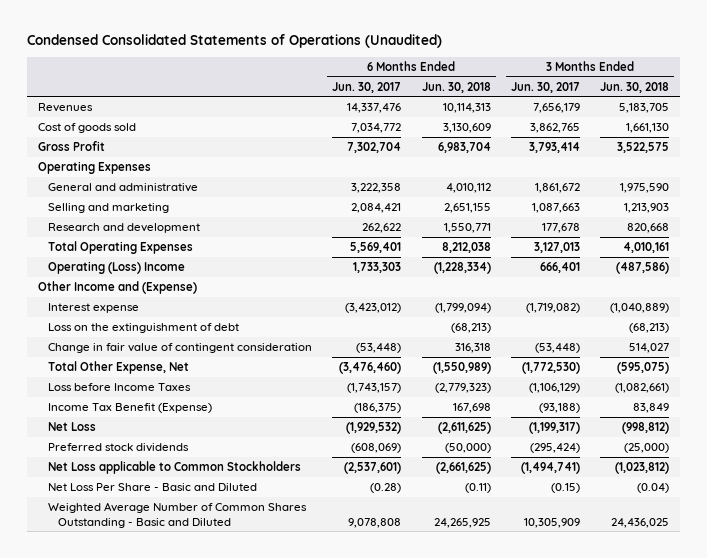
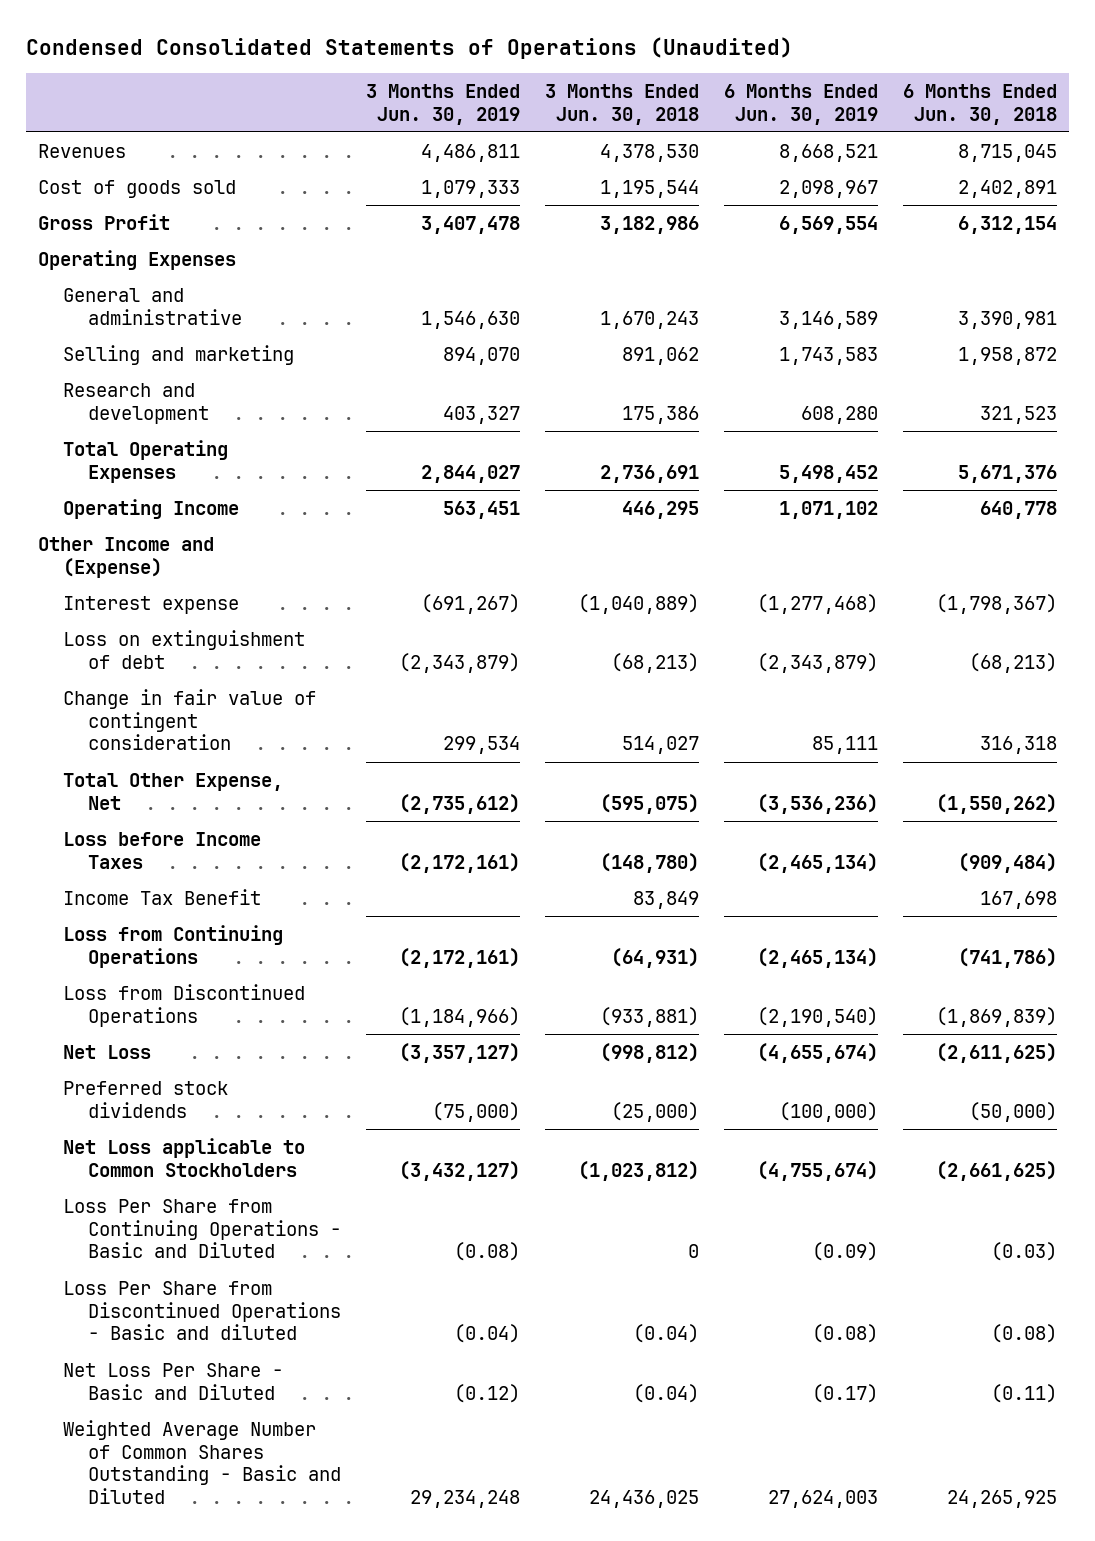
- | 6 Months Ended Jun. 30, 2017 | 6 Months Ended Jun. 30, 2018 | 3 Months Ended Jun. 30, 2017 | 3 Months Ended Jun. 30, 2018
+ | 3 Months Ended Jun. 30, 2019 | 3 Months Ended Jun. 30, 2018 | 6 Months Ended Jun. 30, 2019 | 6 Months Ended Jun. 30, 2018
- Revenues | 14,337,476 | 10,114,313 | 7,656,179 | 5,183,705
- Cost of goods sold | 7,034,772 | 3,130,609 | 3,862,765 | 1,661,130
- Gross Profit | 7,302,704 | 6,983,704 | 3,793,414 | 3,522,575
+ Revenues | 4,486,811 | 4,378,530 | 8,668,521 | 8,715,045
+ Cost of goods sold | 1,079,333 | 1,195,544 | 2,098,967 | 2,402,891
+ Gross Profit | 3,407,478 | 3,182,986 | 6,569,554 | 6,312,154
- General and administrative | 3,222,358 | 4,010,112 | 1,861,672 | 1,975,590
- Selling and marketing | 2,084,421 | 2,651,155 | 1,087,663 | 1,213,903
- Research and development | 262,622 | 1,550,771 | 177,678 | 820,668
- Total Operating Expenses | 5,569,401 | 8,212,038 | 3,127,013 | 4,010,161
- Operating (Loss) Income | 1,733,303 | (1,228,334) | 666,401 | (487,586)
+ General and administrative | 1,546,630 | 1,670,243 | 3,146,589 | 3,390,981
+ Selling and marketing | 894,070 | 891,062 | 1,743,583 | 1,958,872
+ Research and development | 403,327 | 175,386 | 608,280 | 321,523
+ Total Operating Expenses | 2,844,027 | 2,736,691 | 5,498,452 | 5,671,376
+ Operating Income | 563,451 | 446,295 | 1,071,102 | 640,778
- Interest expense | (3,423,012) | (1,799,094) | (1,719,082) | (1,040,889)
- Loss on the extinguishment of debt | | (68,213) | | (68,213)
+ Interest expense | (691,267) | (1,040,889) | (1,277,468) | (1,798,367)
+ Loss on extinguishment of debt | (2,343,879) | (68,213) | (2,343,879) | (68,213)
- Total Other Expense, Net | (3,476,460) | (1,550,989) | (1,772,530) | (595,075)
- Loss before Income Taxes | (1,743,157) | (2,779,323) | (1,106,129) | (1,082,661)
- Income Tax Benefit (Expense) | (186,375) | 167,698 | (93,188) | 83,849
+ Total Other Expense, Net | (2,735,612) | (595,075) | (3,536,236) | (1,550,262)
+ Loss before Income Taxes | (2,172,161) | (148,780) | (2,465,134) | (909,484)
+ Income Tax Benefit | | 83,849 | | 167,698
+ Loss from Continuing Operations | (2,172,161) | (64,931) | (2,465,134) | (741,786)
+ Loss from Discontinued Operations | (1,184,966) | (933,881) | (2,190,540) | (1,869,839)
+ Loss Per Share from Continuing Operations - Basic and Diluted | (0.08) | 0 | (0.09) | (0.03)
+ Loss Per Share from Discontinued Operations - Basic and diluted | (0.04) | (0.04) | (0.08) | (0.08)

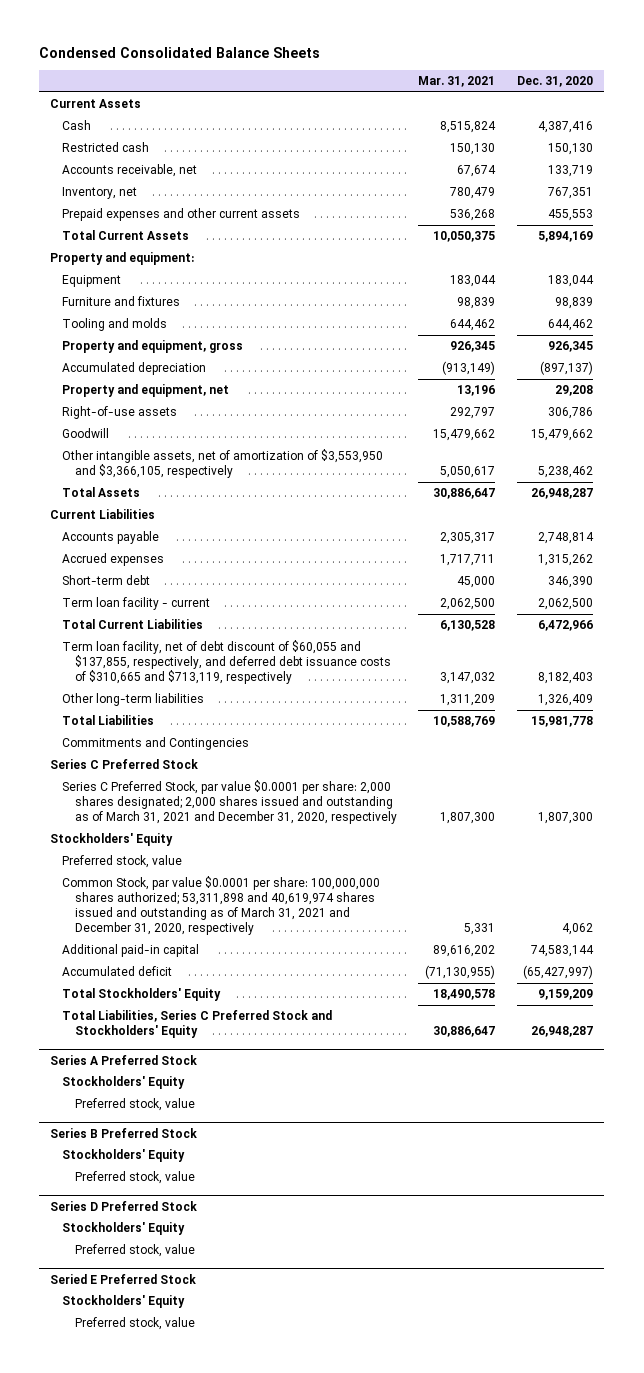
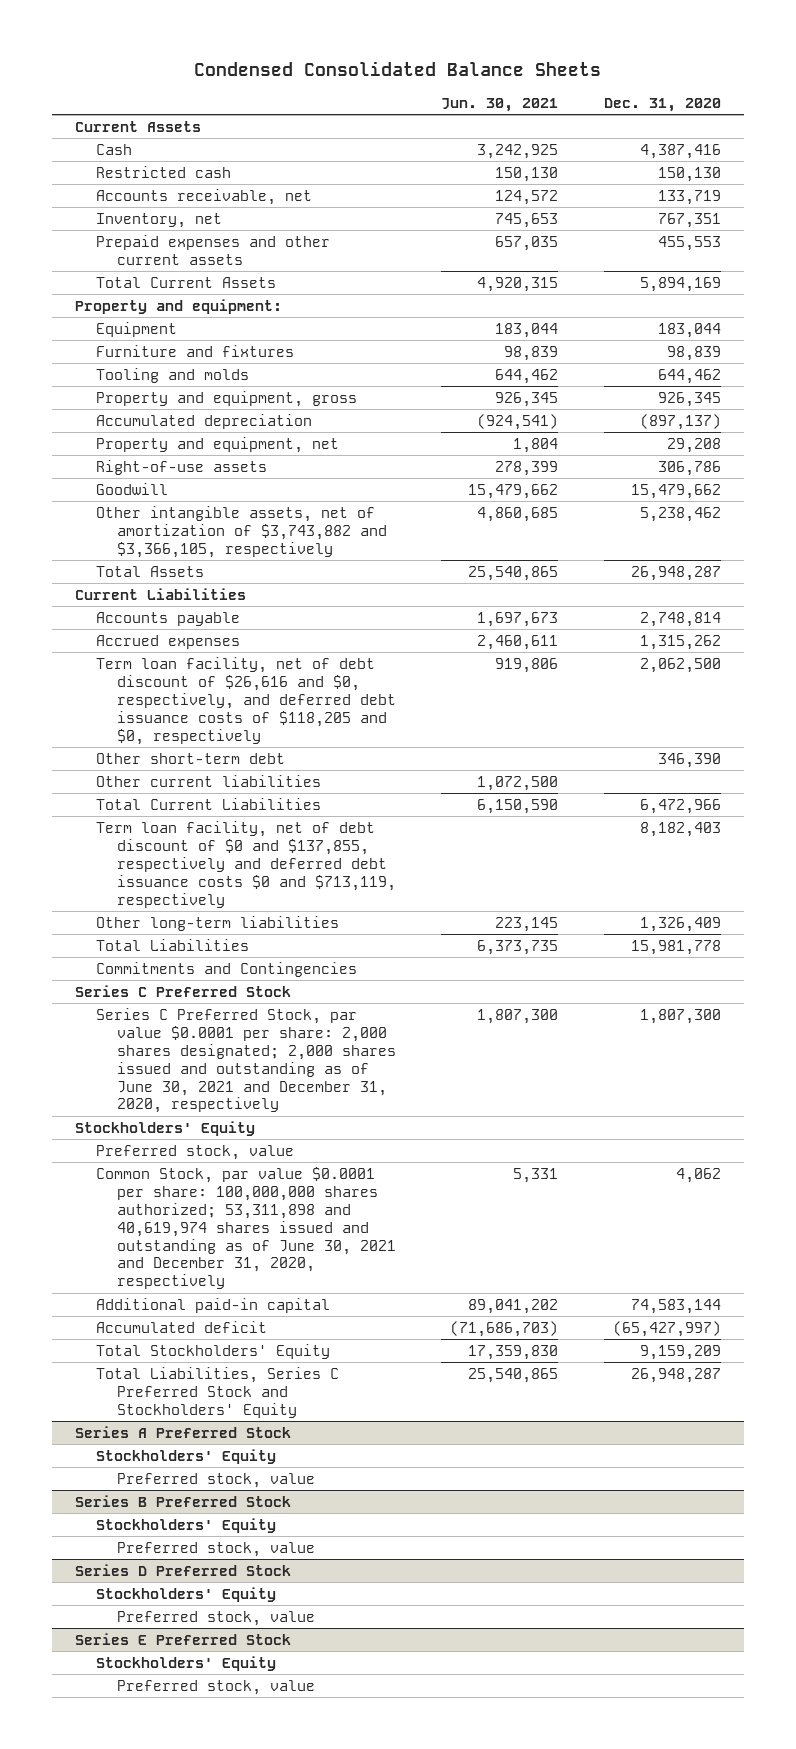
- | Mar. 31, 2021 | Dec. 31, 2020
+ | Jun. 30, 2021 | Dec. 31, 2020
- Other intangible assets, net of amortization of $3,553,950 and $3,366,105, respectively | 5,050,617 | 5,238,462
+ Other intangible assets, net of amortization of $3,743,882 and $3,366,105, respectively | 4,860,685 | 5,238,462
- Short-term debt | 45,000 | 346,390
- Term loan facility - current | 2,062,500 | 2,062,500
+ Term loan facility, net of debt discount of $26,616 and $0, respectively, and deferred debt issuance costs of $118,205 and $0, respectively | 919,806 | 2,062,500
+ Other short-term debt | | 346,390
+ Other current liabilities | 1,072,500 |
- Term loan facility, net of debt discount of $60,055 and $137,855, respectively, and deferred debt issuance costs of $310,665 and $713,119, respectively | 3,147,032 | 8,182,403
+ Term loan facility, net of debt discount of $0 and $137,855, respectively and deferred debt issuance costs $0 and $713,119, respectively | | 8,182,403
- Series C Preferred Stock, par value $0.0001 per share: 2,000 shares designated; 2,000 shares issued and outstanding as of March 31, 2021 and December 31, 2020, respectively | 1,807,300 | 1,807,300
+ Series C Preferred Stock, par value $0.0001 per share: 2,000 shares designated; 2,000 shares issued and outstanding as of June 30, 2021 and December 31, 2020, respectively | 1,807,300 | 1,807,300
- Common Stock, par value $0.0001 per share: 100,000,000 shares authorized; 53,311,898 and 40,619,974 shares issued and outstanding as of March 31, 2021 and December 31, 2020, respectively | 5,331 | 4,062
+ Common Stock, par value $0.0001 per share: 100,000,000 shares authorized; 53,311,898 and 40,619,974 shares issued and outstanding as of June 30, 2021 and December 31, 2020, respectively | 5,331 | 4,062
- Seried E Preferred Stock
+ Series E Preferred Stock

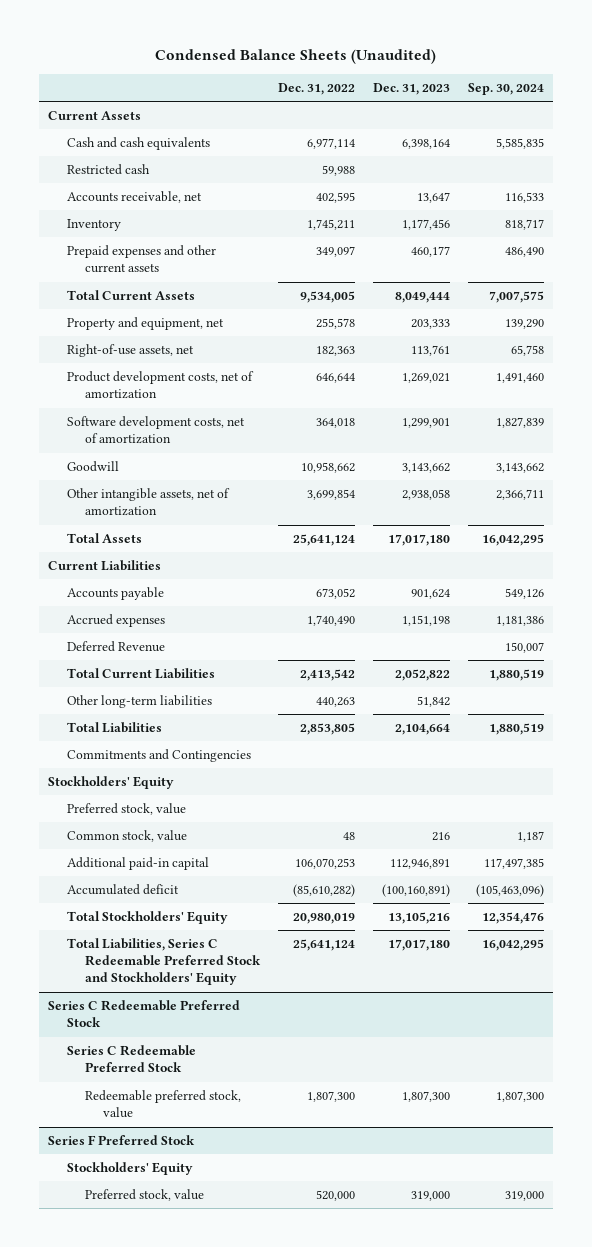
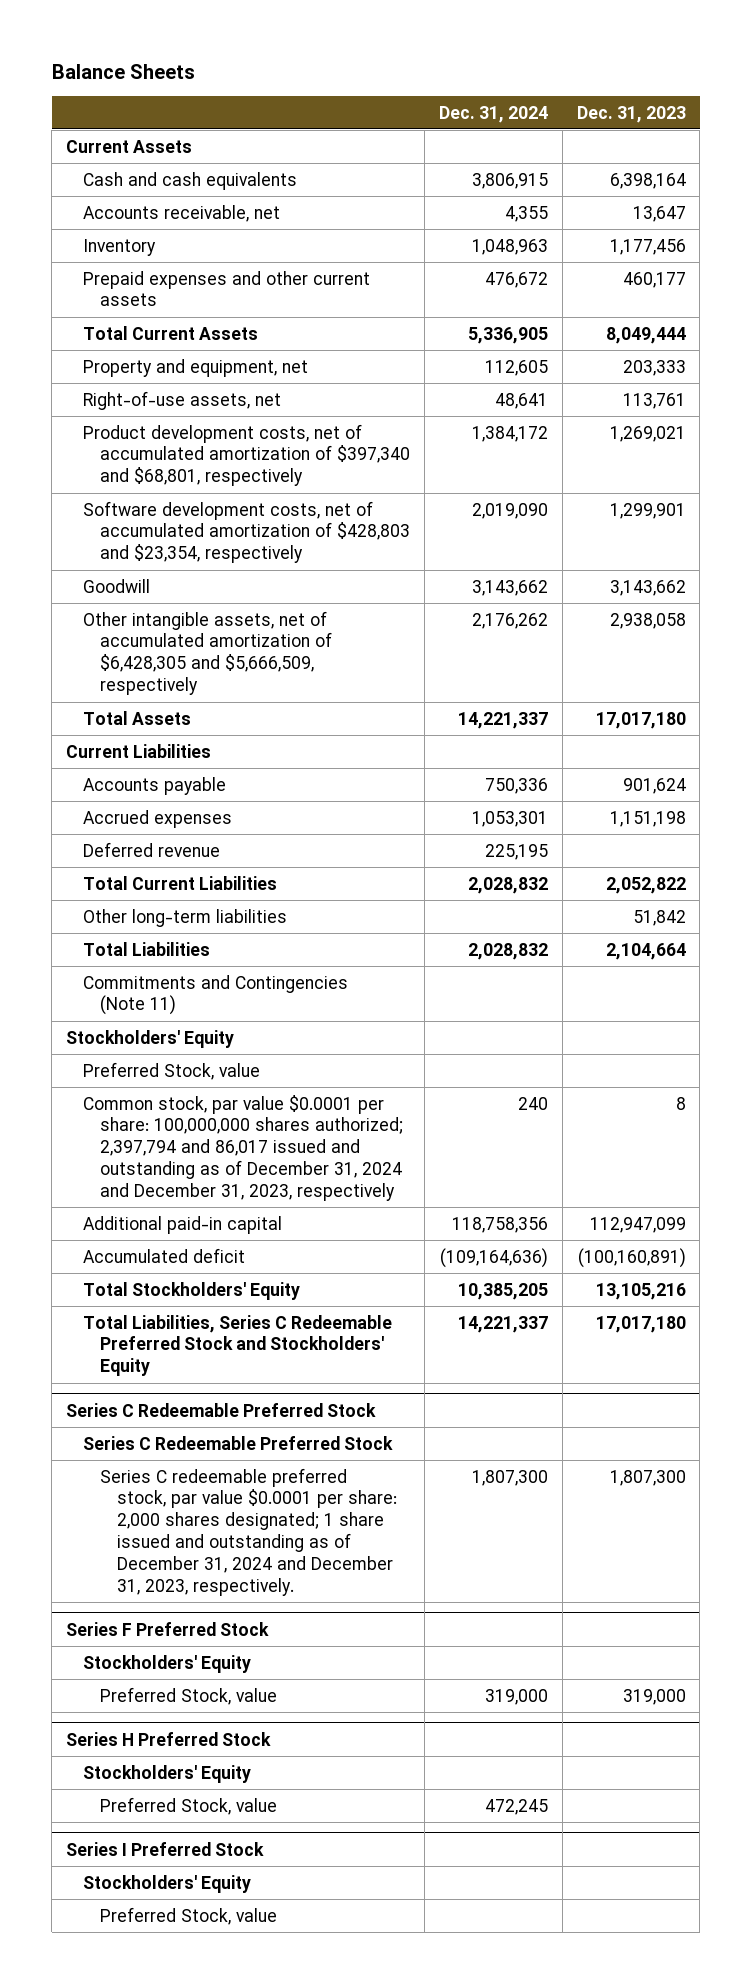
- Condensed Balance Sheets (Unaudited)
+ Balance Sheets
- | Dec. 31, 2022 | Dec. 31, 2023 | Sep. 30, 2024
+ | Dec. 31, 2024 | Dec. 31, 2023
- Restricted cash | 59,988 | |
- Product development costs, net of amortization | 646,644 | 1,269,021 | 1,491,460
- Software development costs, net of amortization | 364,018 | 1,299,901 | 1,827,839
+ Product development costs, net of accumulated amortization of $397,340 and $68,801, respectively | 1,384,172 | 1,269,021
+ Software development costs, net of accumulated amortization of $428,803 and $23,354, respectively | 2,019,090 | 1,299,901
- Other intangible assets, net of amortization | 3,699,854 | 2,938,058 | 2,366,711
+ Other intangible assets, net of accumulated amortization of $6,428,305 and $5,666,509, respectively | 2,176,262 | 2,938,058
- Deferred Revenue | | | 150,007
+ Deferred revenue | 225,195 |
- Commitments and Contingencies
+ Commitments and Contingencies (Note 11)
- Preferred stock, value
- Common stock, value | 48 | 216 | 1,187
- Additional paid-in capital | 106,070,253 | 112,946,891 | 117,497,385
+ Preferred Stock, value
+ Common stock, par value $0.0001 per share: 100,000,000 shares authorized; 2,397,794 and 86,017 issued and outstanding as of December 31, 2024 and December 31, 2023, respectively | 240 | 8
+ Additional paid-in capital | 118,758,356 | 112,947,099
@ Series C Redeemable Preferred Stock
- Redeemable preferred stock, value | 1,807,300 | 1,807,300 | 1,807,300
+ Series C redeemable preferred stock, par value $0.0001 per share: 2,000 shares designated; 1 share issued and outstanding as of December 31, 2024 and December 31, 2023, respectively. | 1,807,300 | 1,807,300
@ Series F Preferred Stock
- Preferred stock, value | 520,000 | 319,000 | 319,000
+ Preferred Stock, value | 319,000 | 319,000
+ Series H Preferred Stock
+ Stockholders' Equity
+ Preferred Stock, value | 472,245 |
+ Series I Preferred Stock
+ Stockholders' Equity
+ Preferred Stock, value

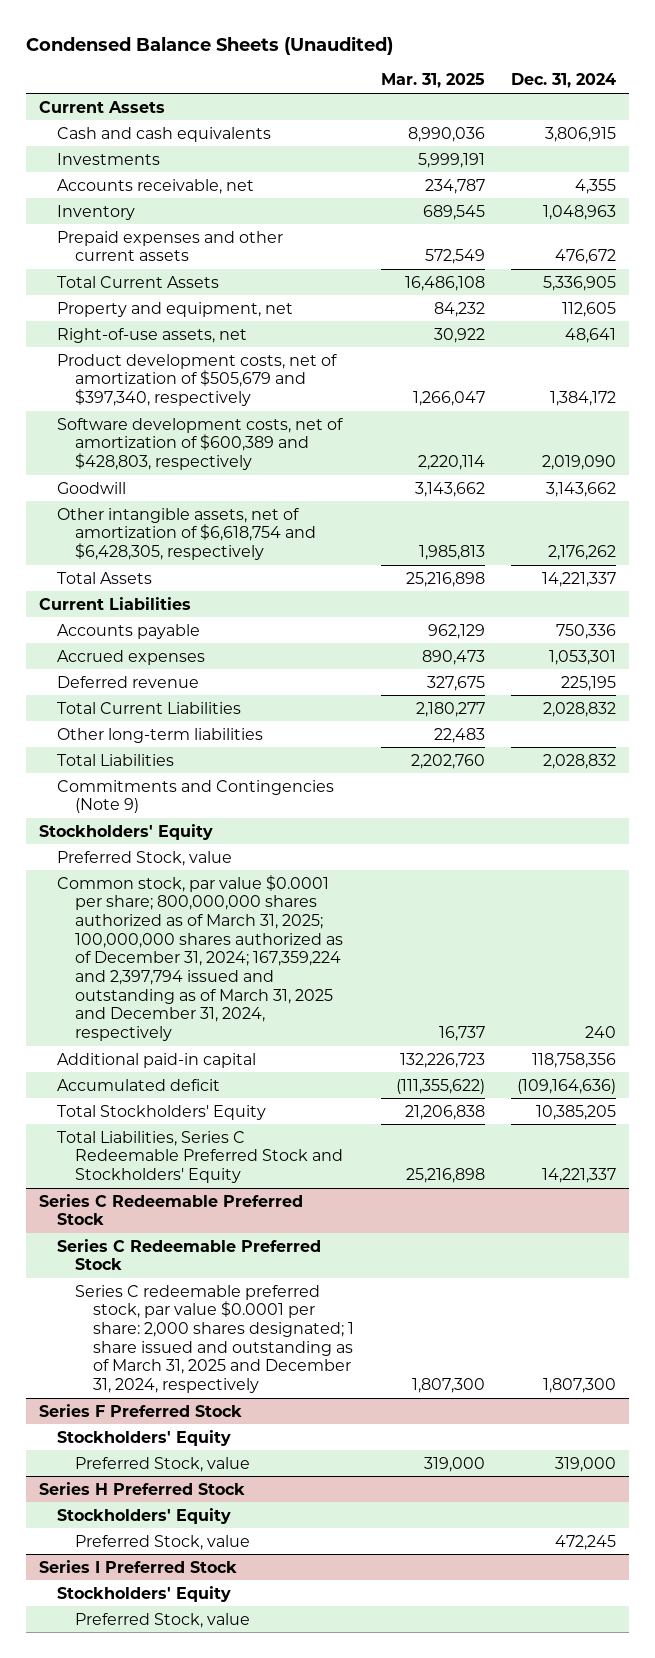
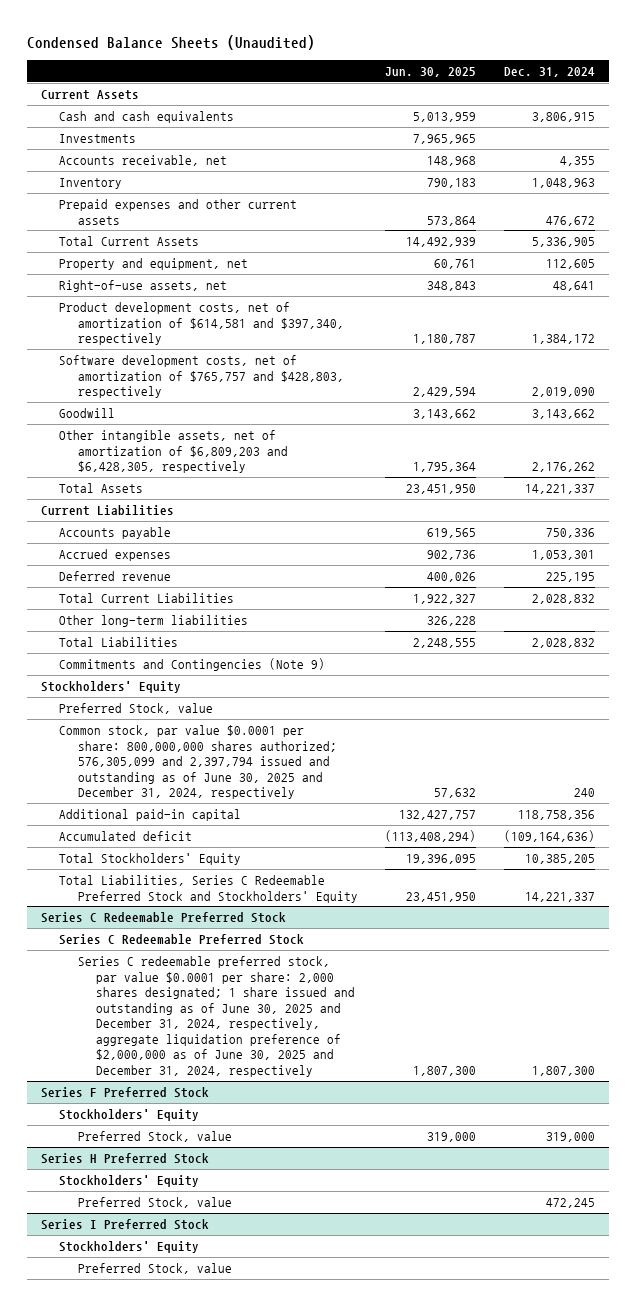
- | Mar. 31, 2025 | Dec. 31, 2024
+ | Jun. 30, 2025 | Dec. 31, 2024
- Product development costs, net of amortization of $505,679 and $397,340, respectively | 1,266,047 | 1,384,172
- Software development costs, net of amortization of $600,389 and $428,803, respectively | 2,220,114 | 2,019,090
+ Product development costs, net of amortization of $614,581 and $397,340, respectively | 1,180,787 | 1,384,172
+ Software development costs, net of amortization of $765,757 and $428,803, respectively | 2,429,594 | 2,019,090
- Other intangible assets, net of amortization of $6,618,754 and $6,428,305, respectively | 1,985,813 | 2,176,262
+ Other intangible assets, net of amortization of $6,809,203 and $6,428,305, respectively | 1,795,364 | 2,176,262
- Common stock, par value $0.0001 per share; 800,000,000 shares authorized as of March 31, 2025; 100,000,000 shares authorized as of December 31, 2024; 167,359,224 and 2,397,794 issued and outstanding as of March 31, 2025 and December 31, 2024, respectively | 16,737 | 240
+ Common stock, par value $0.0001 per share: 800,000,000 shares authorized; 576,305,099 and 2,397,794 issued and outstanding as of June 30, 2025 and December 31, 2024, respectively | 57,632 | 240
@ Series C Redeemable Preferred Stock
- Series C redeemable preferred stock, par value $0.0001 per share: 2,000 shares designated; 1 share issued and outstanding as of March 31, 2025 and December 31, 2024, respectively | 1,807,300 | 1,807,300
+ Series C redeemable preferred stock, par value $0.0001 per share: 2,000 shares designated; 1 share issued and outstanding as of June 30, 2025 and December 31, 2024, respectively, aggregate liquidation preference of $2,000,000 as of June 30, 2025 and December 31, 2024, respectively | 1,807,300 | 1,807,300

